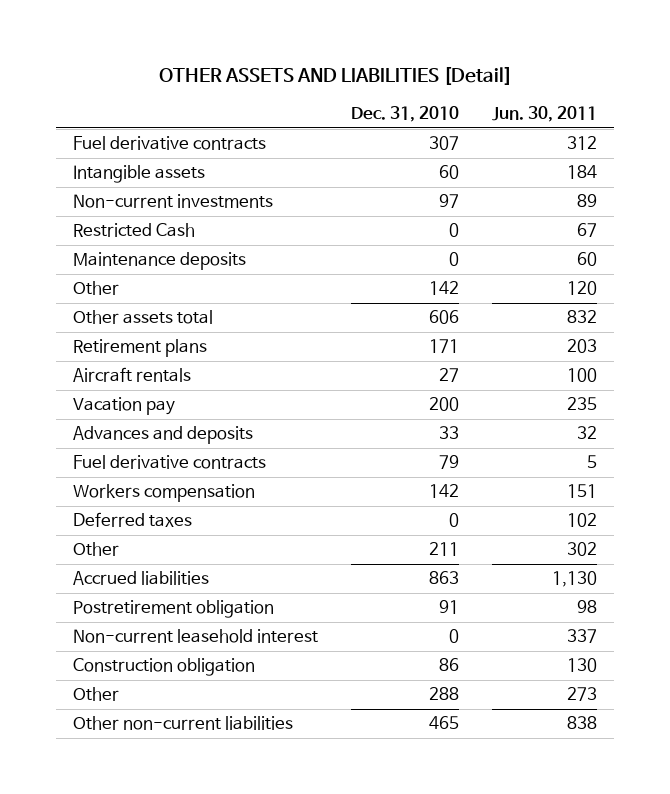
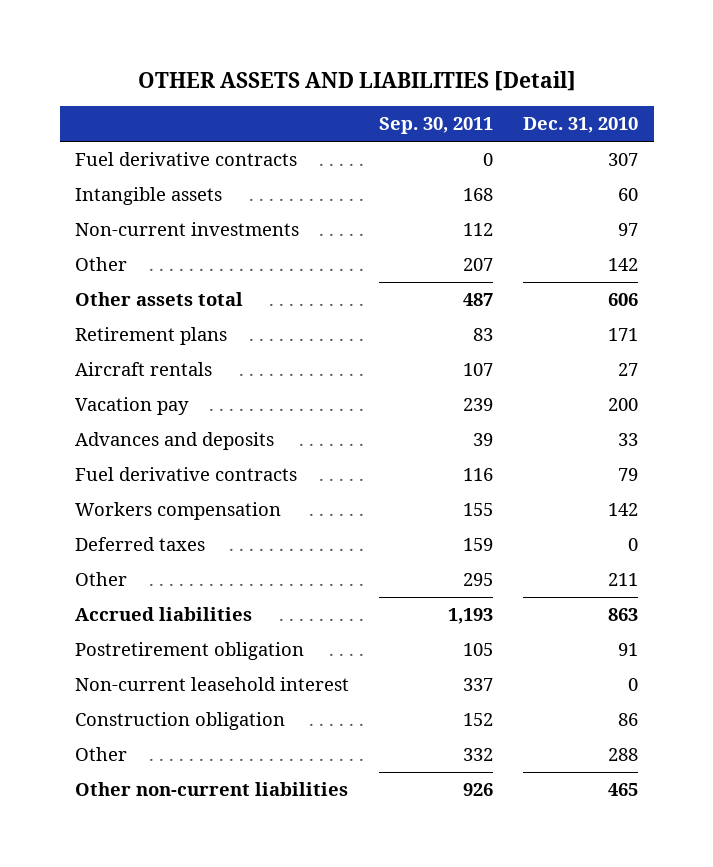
- | Dec. 31, 2010 | Jun. 30, 2011
+ | Sep. 30, 2011 | Dec. 31, 2010
- Restricted Cash | 0 | 67
- Maintenance deposits | 0 | 60

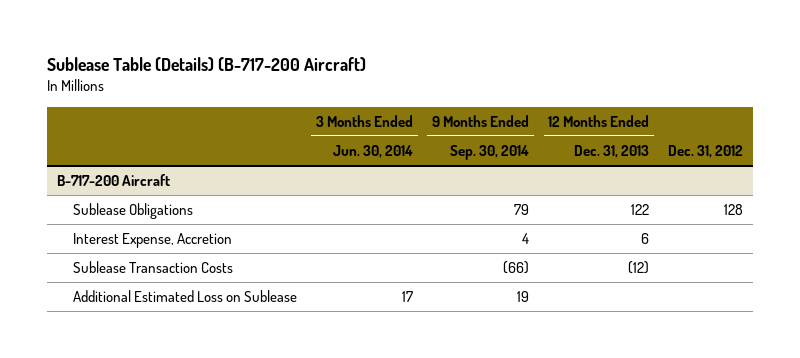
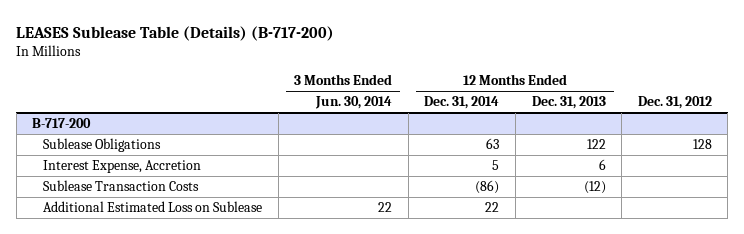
- Sublease Table (Details) (B-717-200 Aircraft)
+ LEASES Sublease Table (Details) (B-717-200)
- | 3 Months Ended Jun. 30, 2014 | 9 Months Ended Sep. 30, 2014 | 12 Months Ended Dec. 31, 2013 | Dec. 31, 2012
+ | 3 Months Ended Jun. 30, 2014 | 12 Months Ended Dec. 31, 2014 | 12 Months Ended Dec. 31, 2013 | Dec. 31, 2012
- B-717-200 Aircraft
+ B-717-200
- Additional Estimated Loss on Sublease | 17 | 19 | |
+ Additional Estimated Loss on Sublease | 22 | 22 | |

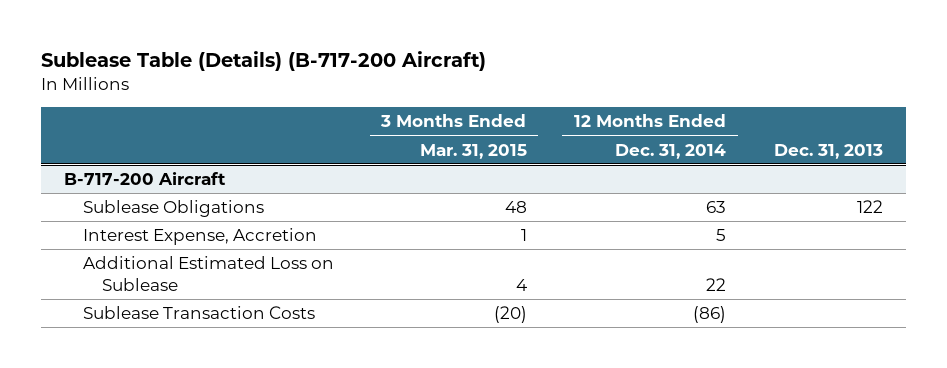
- LEASES Sublease Table (Details) (B-717-200)
+ Sublease Table (Details) (B-717-200 Aircraft)
- | 3 Months Ended Jun. 30, 2014 | 12 Months Ended Dec. 31, 2014 | 12 Months Ended Dec. 31, 2013 | Dec. 31, 2012
+ | 3 Months Ended Mar. 31, 2015 | 12 Months Ended Dec. 31, 2014 | Dec. 31, 2013
- B-717-200
+ B-717-200 Aircraft
- Sublease Transaction Costs | | (86) | (12) |
+ Sublease Transaction Costs | (20) | (86) |

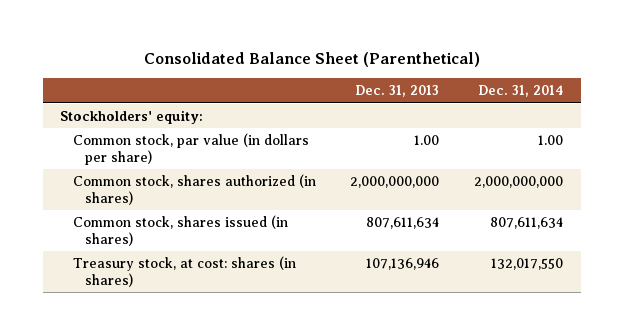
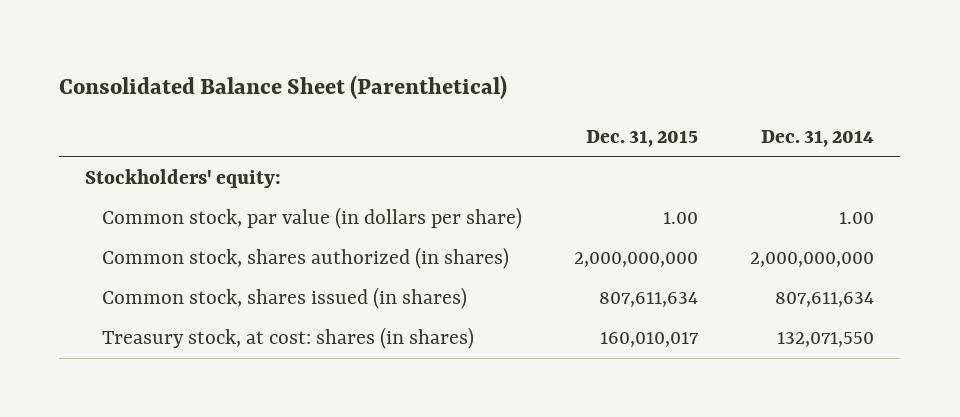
- | Dec. 31, 2013 | Dec. 31, 2014
+ | Dec. 31, 2015 | Dec. 31, 2014
- Treasury stock, at cost: shares (in shares) | 107,136,946 | 132,017,550
+ Treasury stock, at cost: shares (in shares) | 160,010,017 | 132,071,550

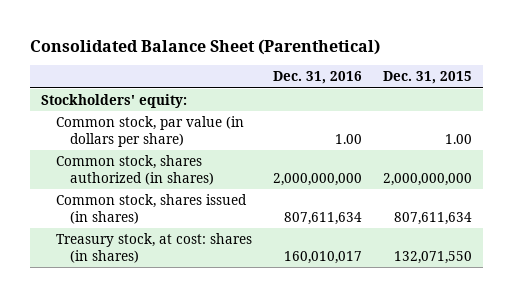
- | Dec. 31, 2015 | Dec. 31, 2014
+ | Dec. 31, 2016 | Dec. 31, 2015
- Treasury stock, at cost: shares (in shares) | 160,010,017 | 132,071,550
+ Treasury stock, at cost: shares (in shares) | 160,010,017 | 132,071,550

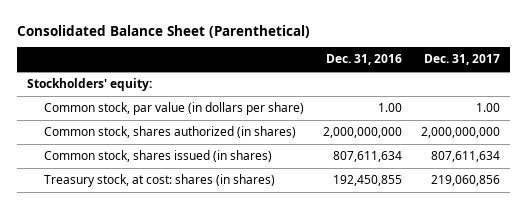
- | Dec. 31, 2016 | Dec. 31, 2015
+ | Dec. 31, 2016 | Dec. 31, 2017
- Treasury stock, at cost: shares (in shares) | 160,010,017 | 132,071,550
+ Treasury stock, at cost: shares (in shares) | 192,450,855 | 219,060,856

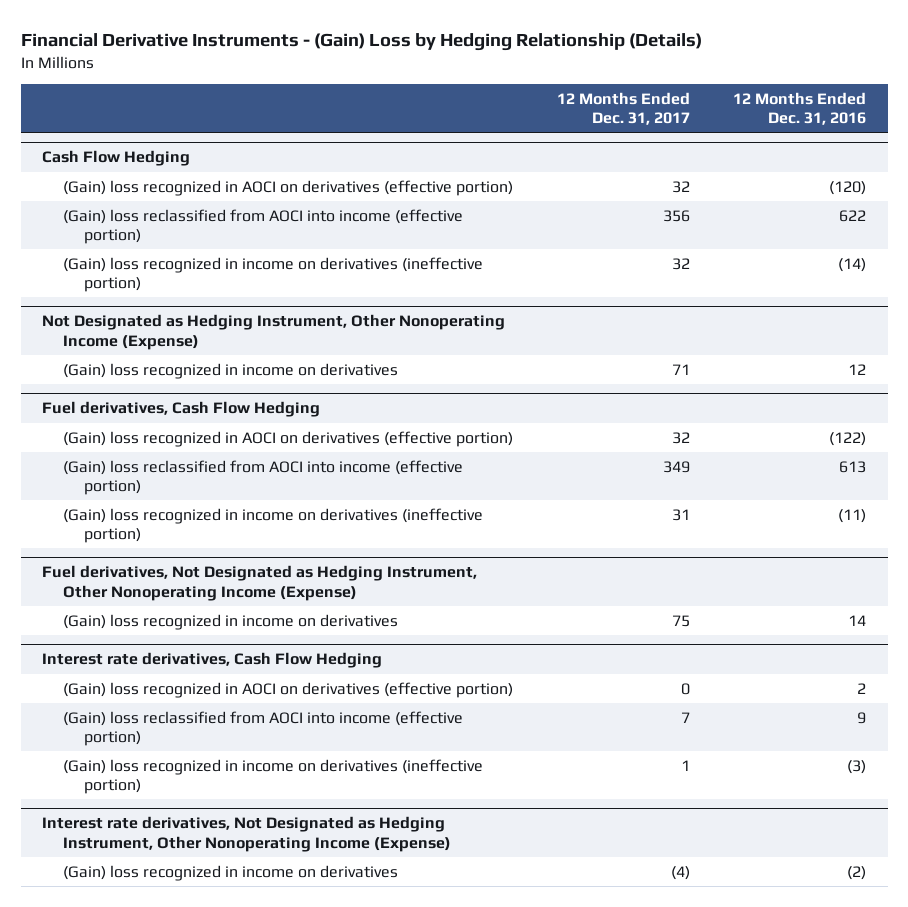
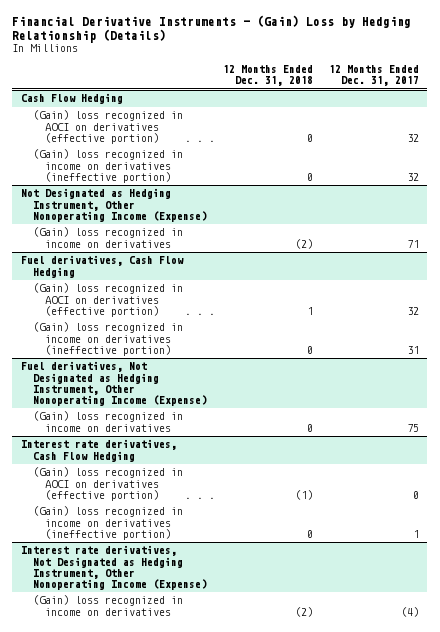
- | 12 Months Ended Dec. 31, 2017 | 12 Months Ended Dec. 31, 2016
+ | 12 Months Ended Dec. 31, 2018 | 12 Months Ended Dec. 31, 2017
@ Cash Flow Hedging
- (Gain) loss reclassified from AOCI into income (effective portion) | 356 | 622
@ Fuel derivatives, Cash Flow Hedging
- (Gain) loss reclassified from AOCI into income (effective portion) | 349 | 613
@ Interest rate derivatives, Cash Flow Hedging
- (Gain) loss reclassified from AOCI into income (effective portion) | 7 | 9

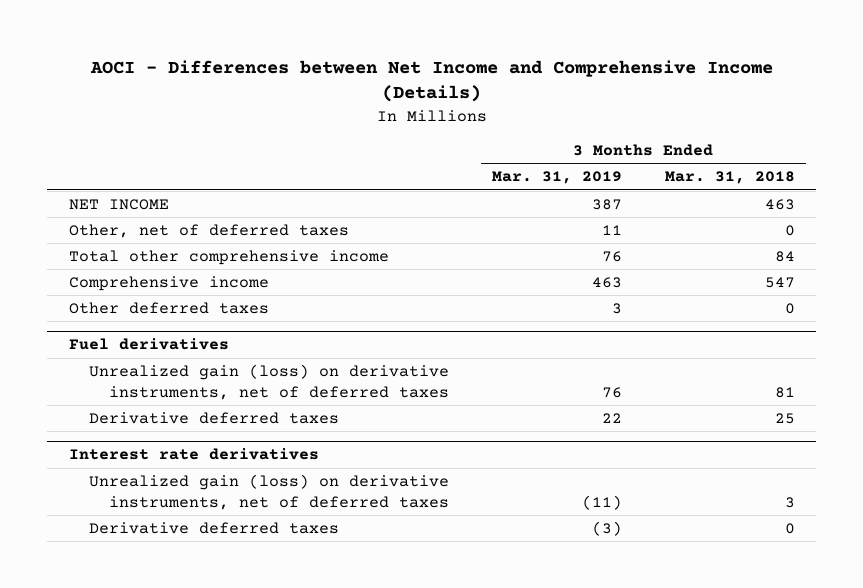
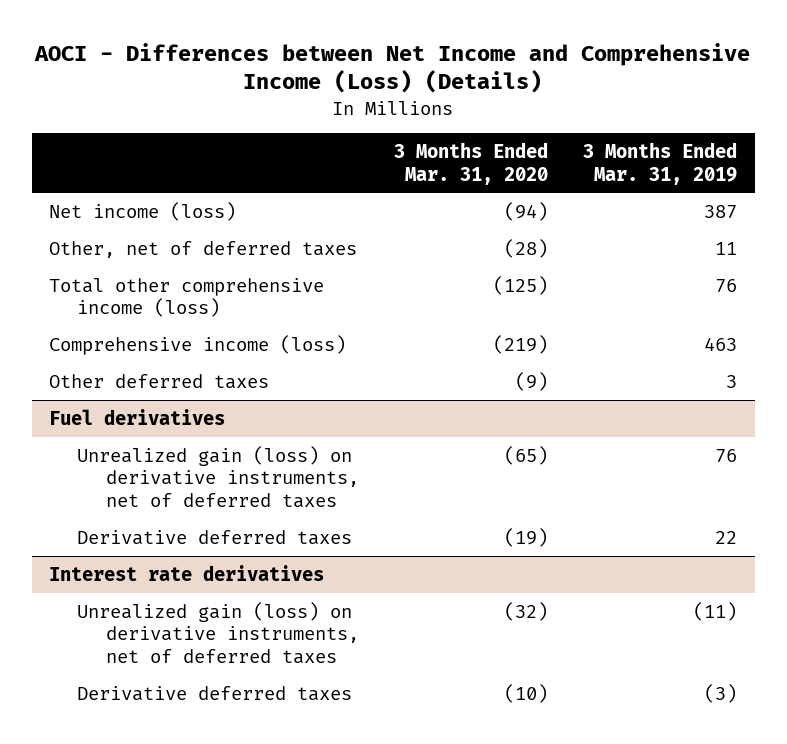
- AOCI - Differences between Net Income and Comprehensive Income (Details)
+ AOCI - Differences between Net Income and Comprehensive Income (Loss) (Details)
- | 3 Months Ended Mar. 31, 2019 | 3 Months Ended Mar. 31, 2018
+ | 3 Months Ended Mar. 31, 2020 | 3 Months Ended Mar. 31, 2019
- NET INCOME | 387 | 463
+ Net income (loss) | (94) | 387
- Total other comprehensive income | 76 | 84
- Comprehensive income | 463 | 547
+ Total other comprehensive income (loss) | (125) | 76
+ Comprehensive income (loss) | (219) | 463

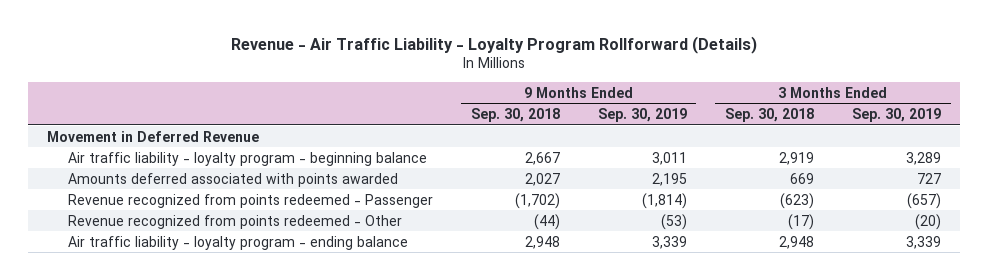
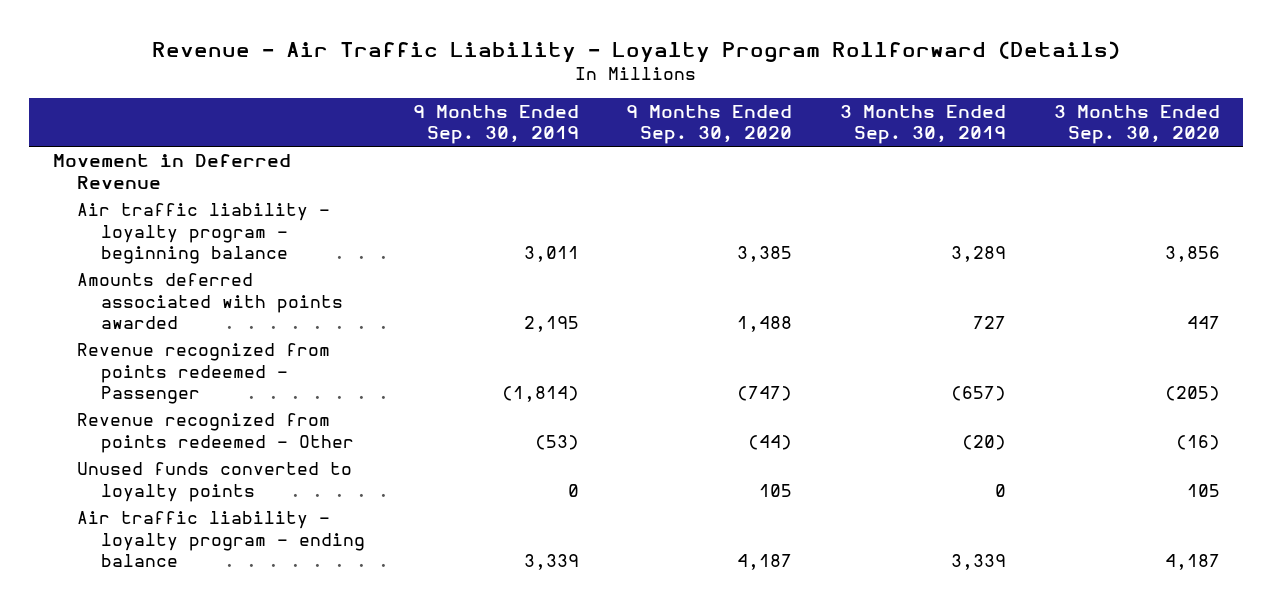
- | 9 Months Ended Sep. 30, 2018 | 9 Months Ended Sep. 30, 2019 | 3 Months Ended Sep. 30, 2018 | 3 Months Ended Sep. 30, 2019
+ | 9 Months Ended Sep. 30, 2019 | 9 Months Ended Sep. 30, 2020 | 3 Months Ended Sep. 30, 2019 | 3 Months Ended Sep. 30, 2020
+ Unused funds converted to loyalty points | 0 | 105 | 0 | 105

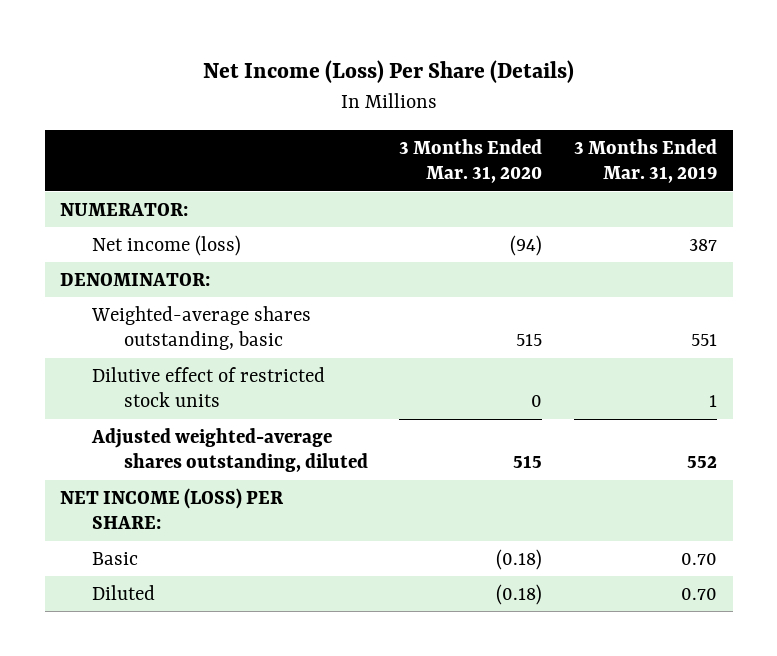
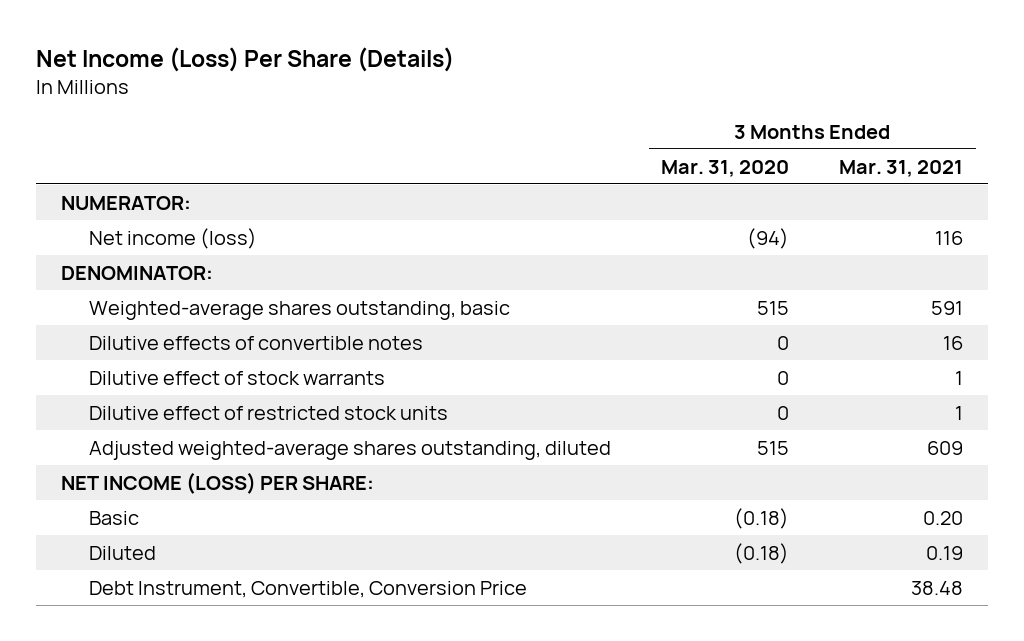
- | 3 Months Ended Mar. 31, 2020 | 3 Months Ended Mar. 31, 2019
+ | 3 Months Ended Mar. 31, 2020 | 3 Months Ended Mar. 31, 2021
+ Dilutive effects of convertible notes | 0 | 16
+ Dilutive effect of stock warrants | 0 | 1
+ Debt Instrument, Convertible, Conversion Price | | 38.48

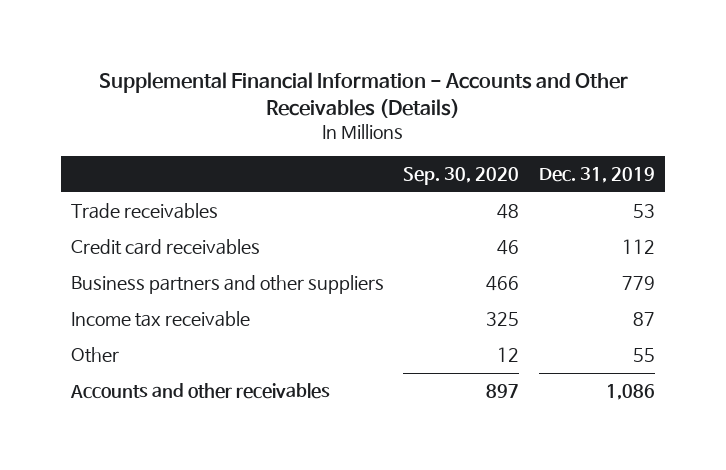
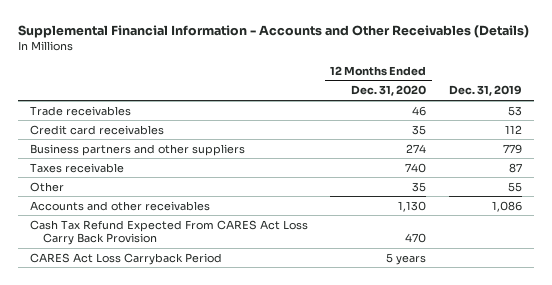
- | Sep. 30, 2020 | Dec. 31, 2019
+ | 12 Months Ended Dec. 31, 2020 | Dec. 31, 2019
- Income tax receivable | 325 | 87
+ Taxes receivable | 740 | 87
+ Cash Tax Refund Expected From CARES Act Loss Carry Back Provision | 470 |
+ CARES Act Loss Carryback Period | 5 years |

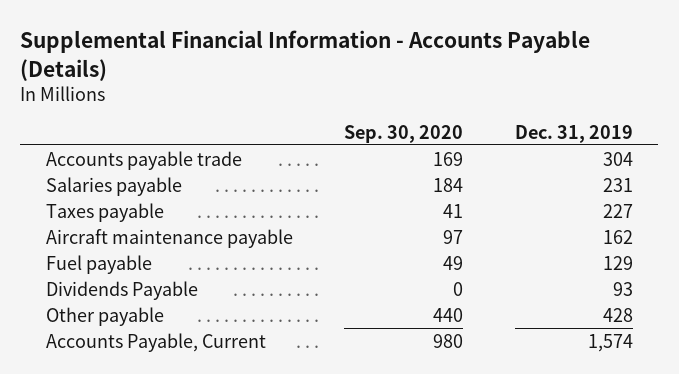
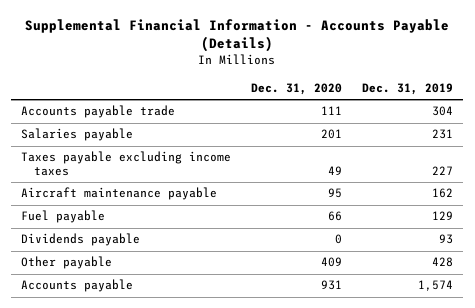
- | Sep. 30, 2020 | Dec. 31, 2019
+ | Dec. 31, 2020 | Dec. 31, 2019
- Taxes payable | 41 | 227
+ Taxes payable excluding income taxes | 49 | 227
- Dividends Payable | 0 | 93
+ Dividends payable | 0 | 93
- Accounts Payable, Current | 980 | 1,574
+ Accounts payable | 931 | 1,574

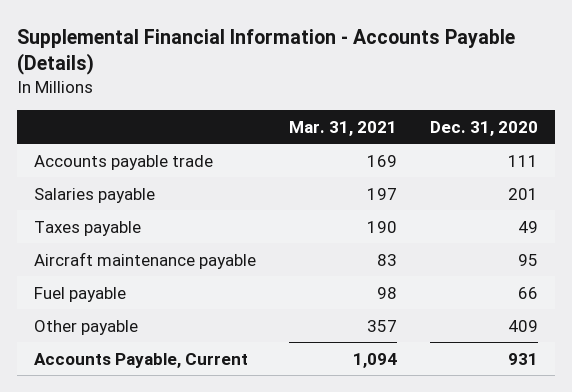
- | Dec. 31, 2020 | Dec. 31, 2019
+ | Mar. 31, 2021 | Dec. 31, 2020
- Taxes payable excluding income taxes | 49 | 227
+ Taxes payable | 190 | 49
- Dividends payable | 0 | 93
- Accounts payable | 931 | 1,574
+ Accounts Payable, Current | 1,094 | 931

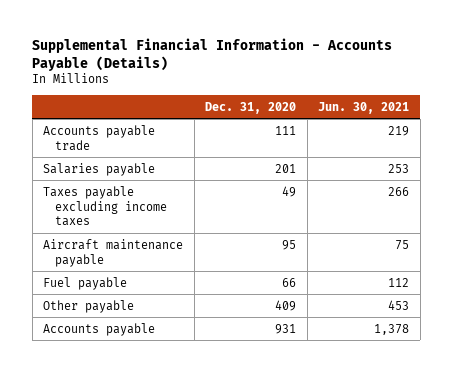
- | Mar. 31, 2021 | Dec. 31, 2020
+ | Dec. 31, 2020 | Jun. 30, 2021
- Taxes payable | 190 | 49
+ Taxes payable excluding income taxes | 49 | 266
- Accounts Payable, Current | 1,094 | 931
+ Accounts payable | 931 | 1,378

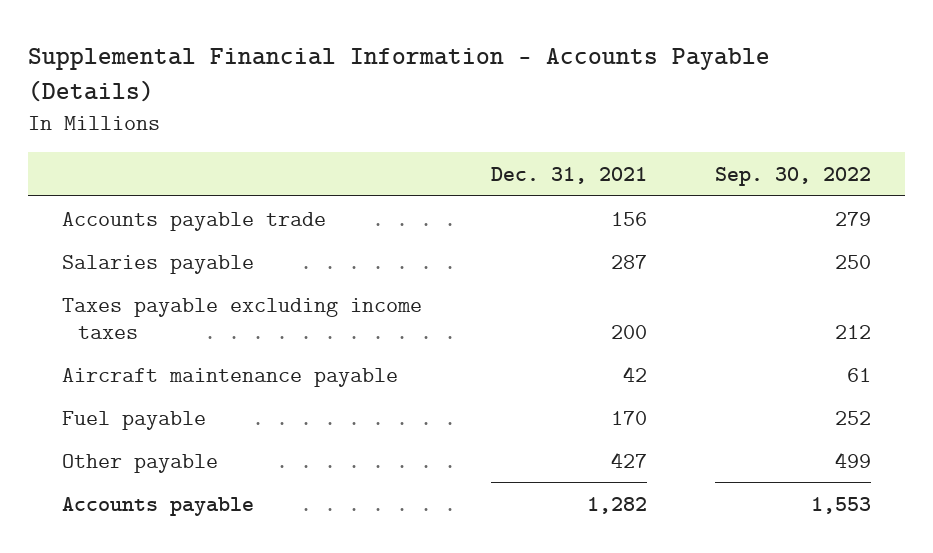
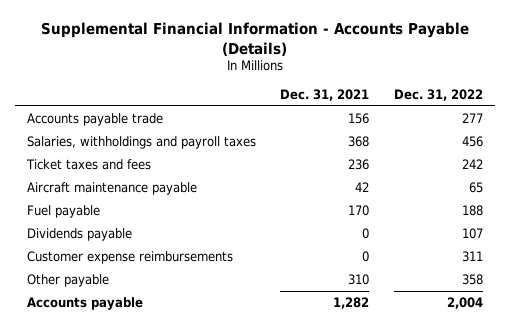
- | Dec. 31, 2021 | Sep. 30, 2022
+ | Dec. 31, 2021 | Dec. 31, 2022
- Salaries payable | 287 | 250
- Taxes payable excluding income taxes | 200 | 212
+ Salaries, withholdings and payroll taxes | 368 | 456
+ Ticket taxes and fees | 236 | 242
- Other payable | 427 | 499
+ Dividends payable | 0 | 107
+ Customer expense reimbursements | 0 | 311
+ Other payable | 310 | 358

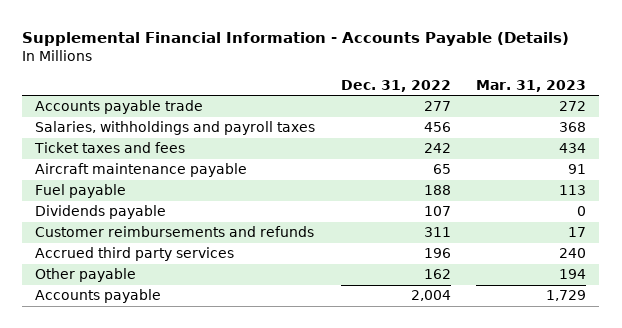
- | Dec. 31, 2021 | Dec. 31, 2022
+ | Dec. 31, 2022 | Mar. 31, 2023
- Customer expense reimbursements | 0 | 311
- Other payable | 310 | 358
+ Customer reimbursements and refunds | 311 | 17
+ Accrued third party services | 196 | 240
+ Other payable | 162 | 194

